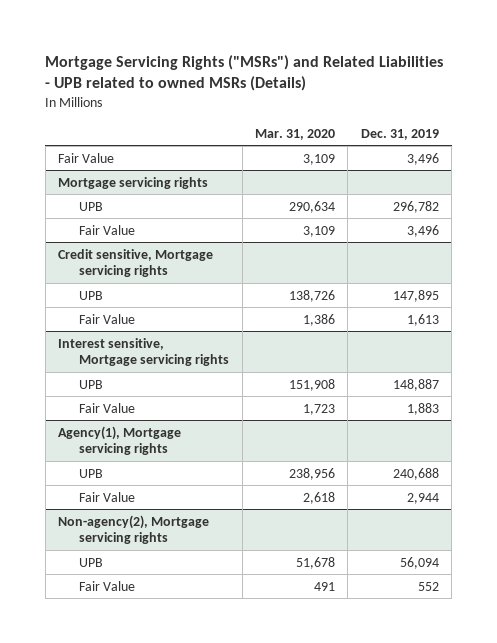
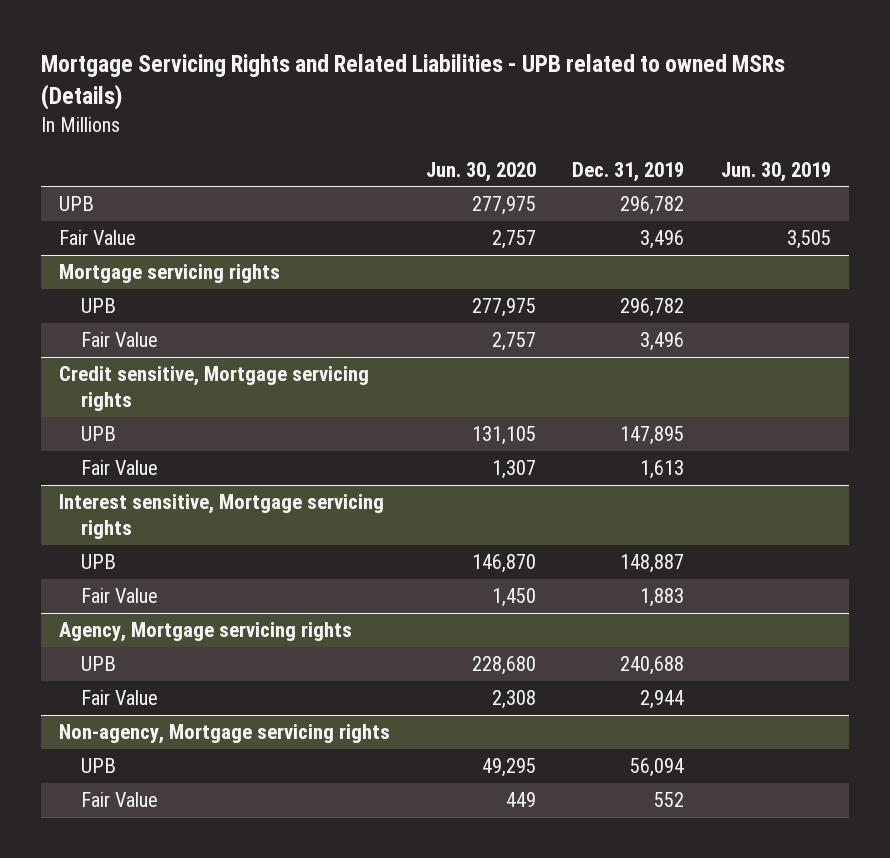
- Mortgage Servicing Rights ("MSRs") and Related Liabilities - UPB related to owned MSRs (Details)
+ Mortgage Servicing Rights and Related Liabilities - UPB related to owned MSRs (Details)
- | Mar. 31, 2020 | Dec. 31, 2019
+ | Jun. 30, 2020 | Dec. 31, 2019 | Jun. 30, 2019
+ UPB | 277,975 | 296,782 |
- Agency(1), Mortgage servicing rights
+ Agency, Mortgage servicing rights
- Non-agency(2), Mortgage servicing rights
+ Non-agency, Mortgage servicing rights

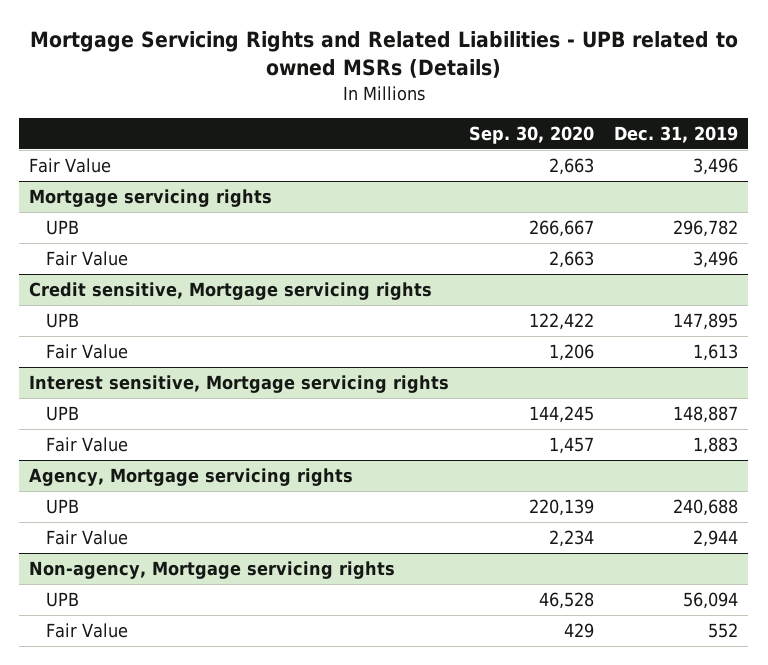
- | Jun. 30, 2020 | Dec. 31, 2019 | Jun. 30, 2019
+ | Sep. 30, 2020 | Dec. 31, 2019
- UPB | 277,975 | 296,782 |

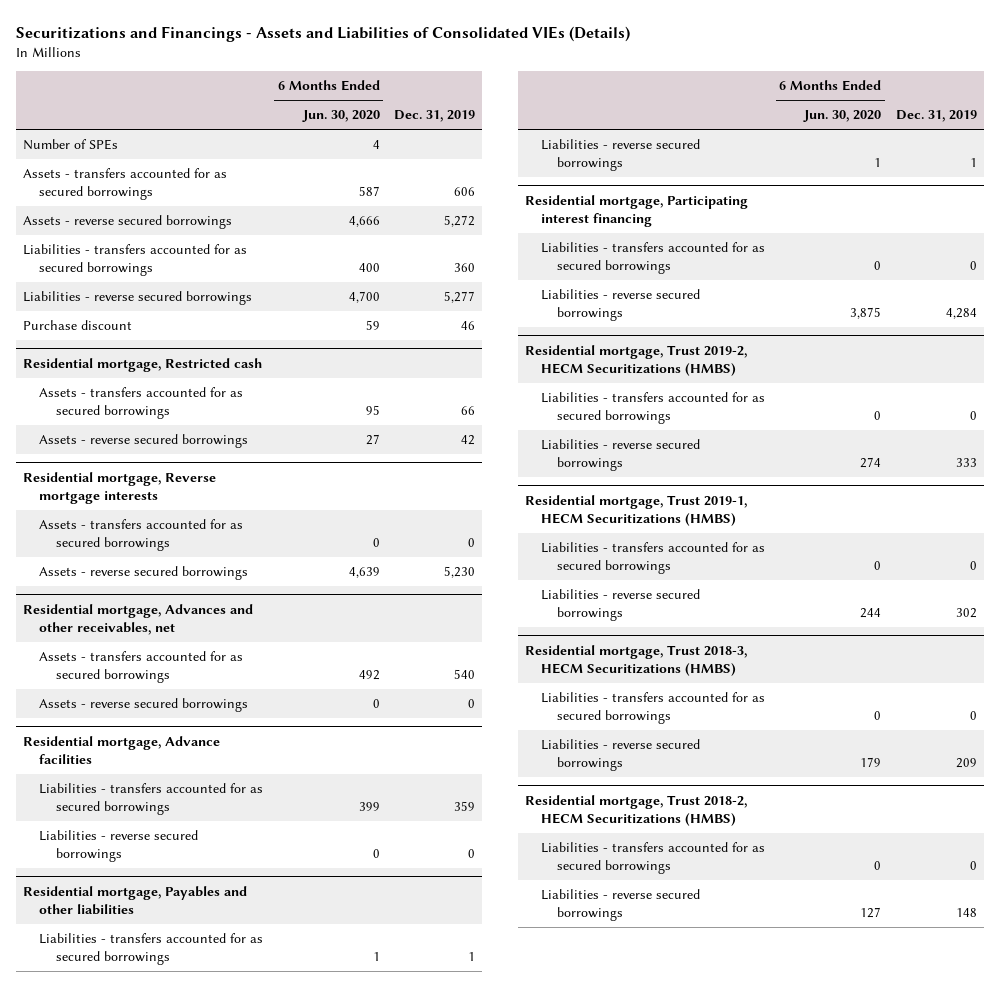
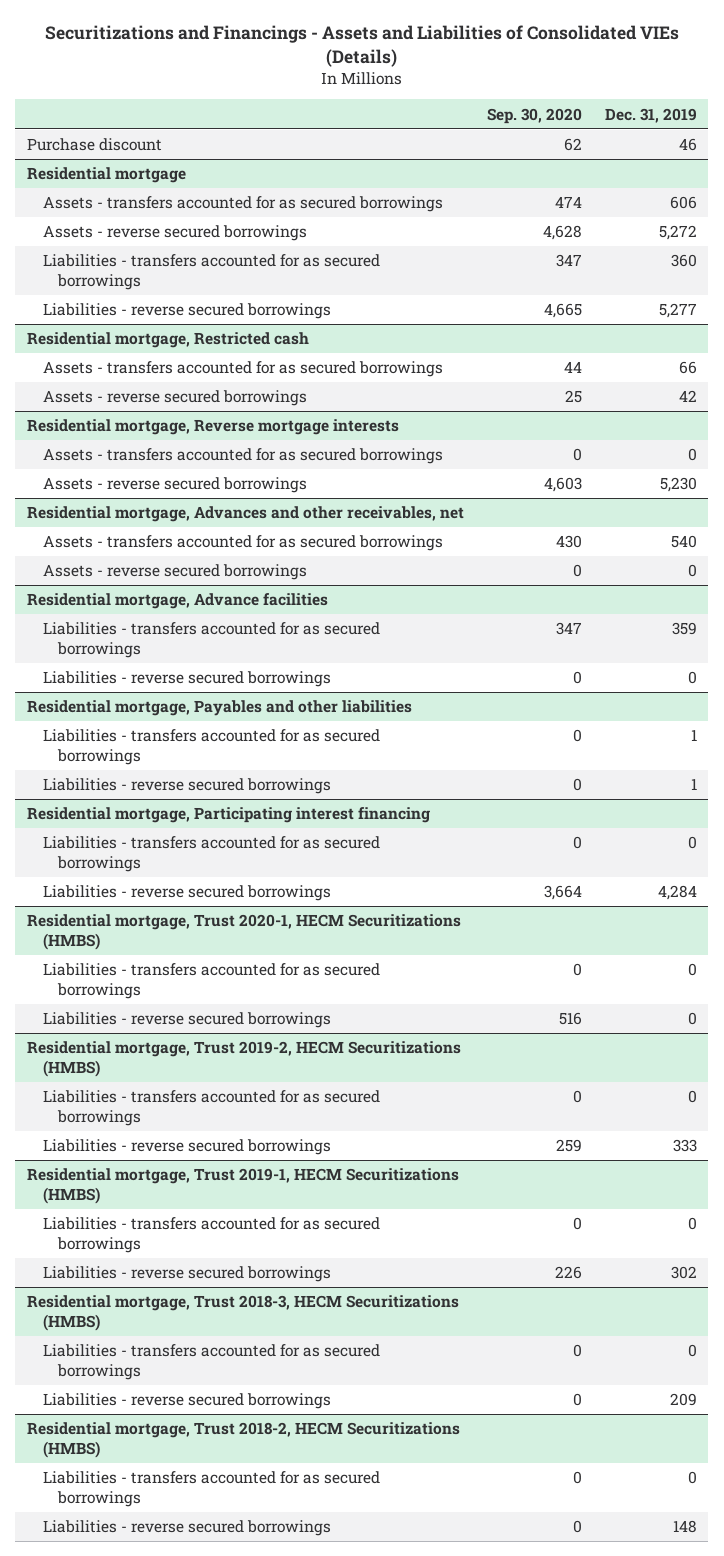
- | 6 Months Ended Jun. 30, 2020 | Dec. 31, 2019
+ | Sep. 30, 2020 | Dec. 31, 2019
- Number of SPEs | 4 |
moved up: Purchase discount | 62 | 46
+ Residential mortgage
+ Residential mortgage, Trust 2020-1, HECM Securitizations (HMBS)
+ Liabilities - transfers accounted for as secured borrowings | 0 | 0
+ Liabilities - reverse secured borrowings | 516 | 0

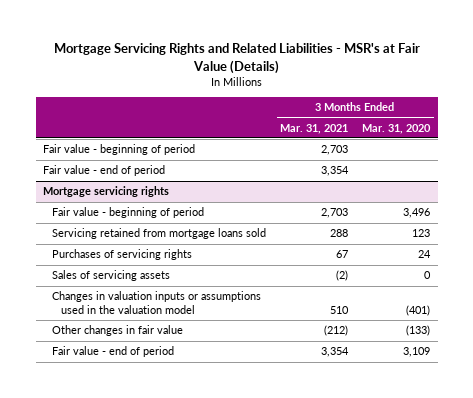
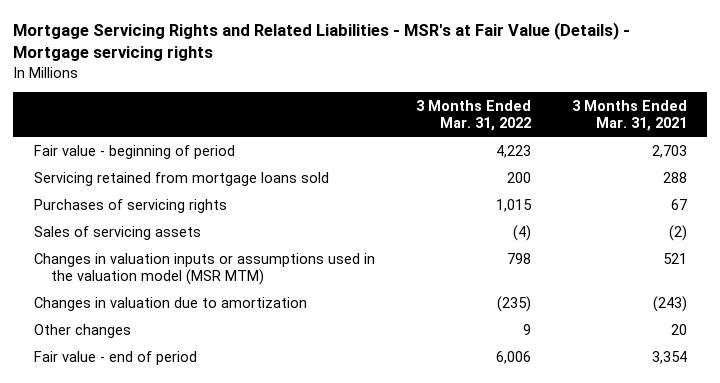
- Mortgage Servicing Rights and Related Liabilities - MSR's at Fair Value (Details)
+ Mortgage Servicing Rights and Related Liabilities - MSR's at Fair Value (Details) - Mortgage servicing rights
- | 3 Months Ended Mar. 31, 2021 | 3 Months Ended Mar. 31, 2020
+ | 3 Months Ended Mar. 31, 2022 | 3 Months Ended Mar. 31, 2021
- Fair value - end of period | 3,354 |
- Mortgage servicing rights
- Fair value - beginning of period | 2,703 | 3,496
- Changes in valuation inputs or assumptions used in the valuation model | 510 | (401)
- Other changes in fair value | (212) | (133)
+ Changes in valuation inputs or assumptions used in the valuation model (MSR MTM) | 798 | 521
+ Changes in valuation due to amortization | (235) | (243)
+ Other changes | 9 | 20

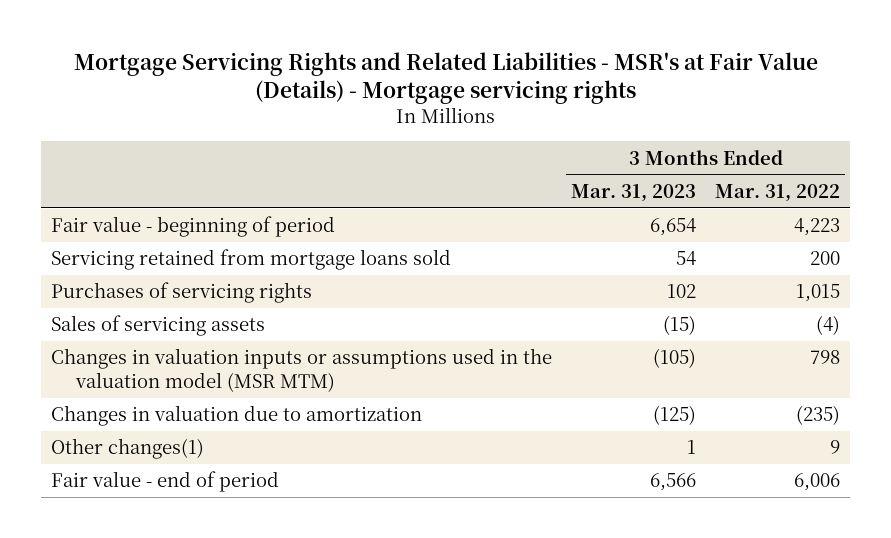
- | 3 Months Ended Mar. 31, 2022 | 3 Months Ended Mar. 31, 2021
+ | 3 Months Ended Mar. 31, 2023 | 3 Months Ended Mar. 31, 2022
- Other changes | 9 | 20
+ Other changes(1) | 1 | 9

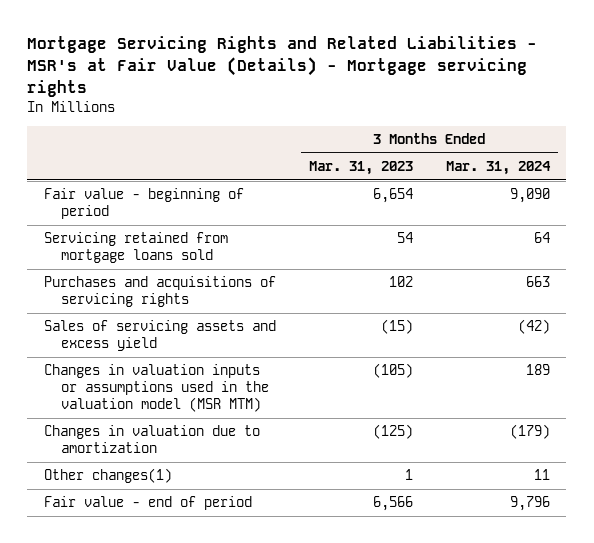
- | 3 Months Ended Mar. 31, 2023 | 3 Months Ended Mar. 31, 2022
+ | 3 Months Ended Mar. 31, 2023 | 3 Months Ended Mar. 31, 2024
- Purchases of servicing rights | 102 | 1,015
- Sales of servicing assets | (15) | (4)
+ Purchases and acquisitions of servicing rights | 102 | 663
+ Sales of servicing assets and excess yield | (15) | (42)

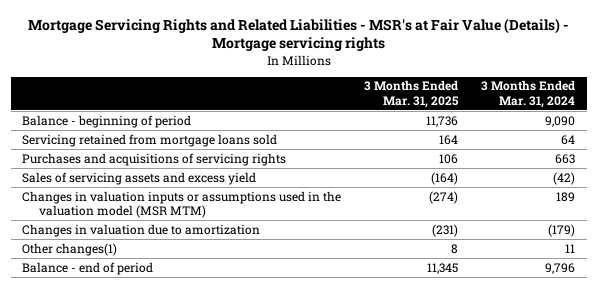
- | 3 Months Ended Mar. 31, 2023 | 3 Months Ended Mar. 31, 2024
+ | 3 Months Ended Mar. 31, 2025 | 3 Months Ended Mar. 31, 2024
- Fair value - beginning of period | 6,654 | 9,090
+ Balance - beginning of period | 11,736 | 9,090
- Fair value - end of period | 6,566 | 9,796
+ Balance - end of period | 11,345 | 9,796

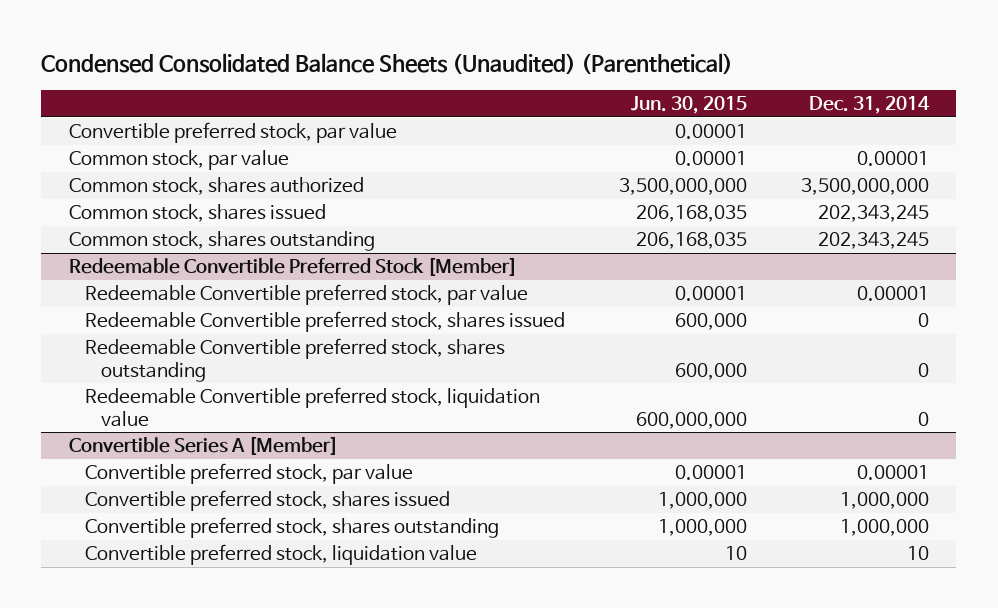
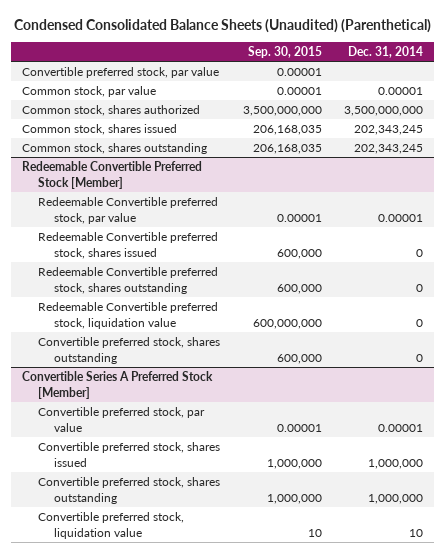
- | Jun. 30, 2015 | Dec. 31, 2014
+ | Sep. 30, 2015 | Dec. 31, 2014
- Convertible Series A [Member]
@ Redeemable Convertible Preferred Stock [Member]
+ Convertible preferred stock, shares outstanding | 600,000 | 0
+ Convertible Series A Preferred Stock [Member]

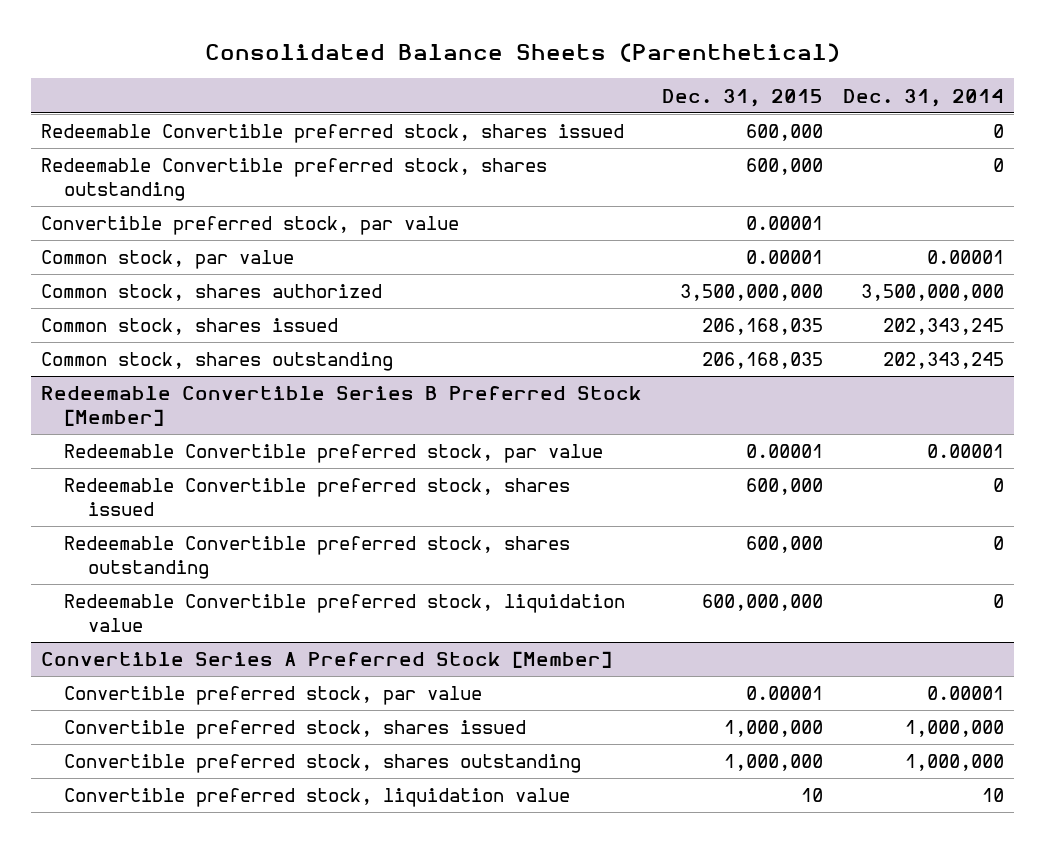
- Condensed Consolidated Balance Sheets (Unaudited) (Parenthetical)
+ Consolidated Balance Sheets (Parenthetical)
- | Sep. 30, 2015 | Dec. 31, 2014
+ | Dec. 31, 2015 | Dec. 31, 2014
+ Redeemable Convertible preferred stock, shares issued | 600,000 | 0
+ Redeemable Convertible preferred stock, shares outstanding | 600,000 | 0
- Redeemable Convertible Preferred Stock [Member]
+ Redeemable Convertible Series B Preferred Stock [Member]
- Convertible preferred stock, shares outstanding | 600,000 | 0

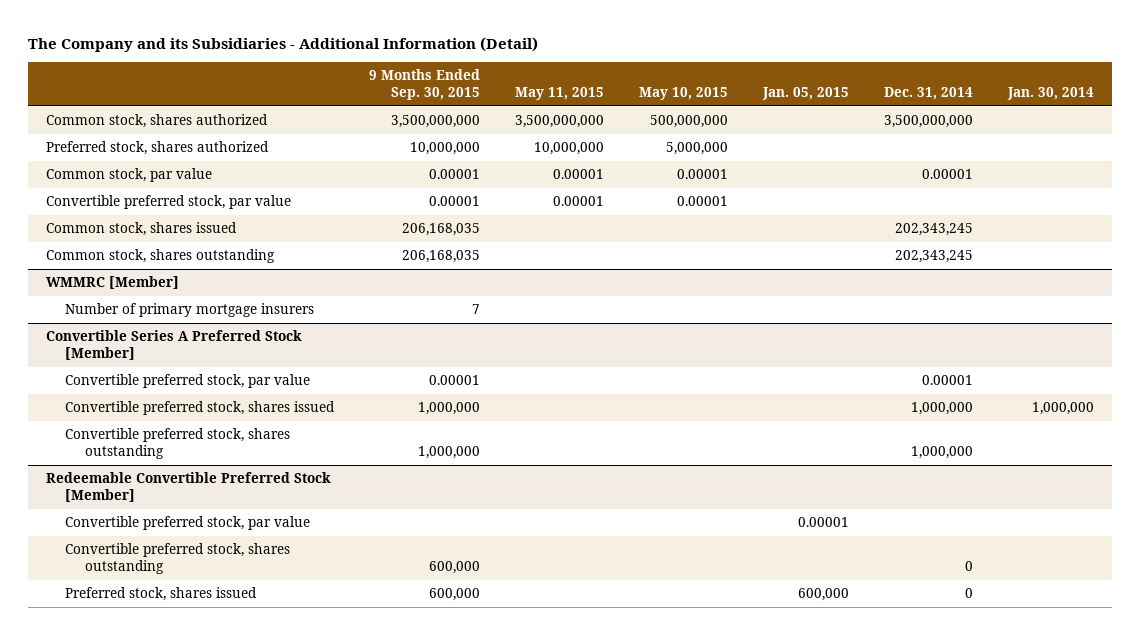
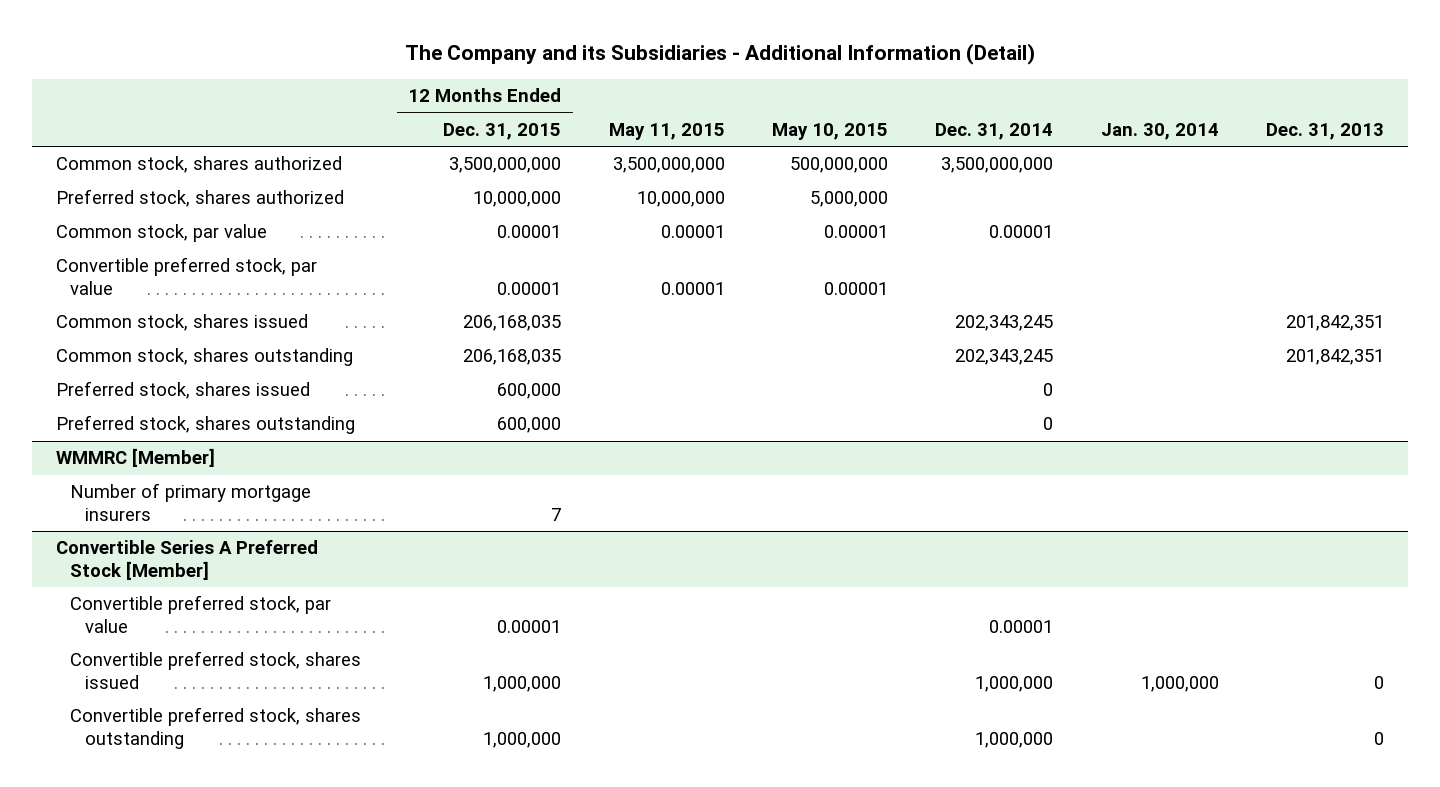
- | 9 Months Ended Sep. 30, 2015 | May 11, 2015 | May 10, 2015 | Jan. 05, 2015 | Dec. 31, 2014 | Jan. 30, 2014
+ | 12 Months Ended Dec. 31, 2015 | May 11, 2015 | May 10, 2015 | Dec. 31, 2014 | Jan. 30, 2014 | Dec. 31, 2013
+ Preferred stock, shares issued | 600,000 | | | 0 | |
+ Preferred stock, shares outstanding | 600,000 | | | 0 | |
- Redeemable Convertible Preferred Stock [Member]
- Convertible preferred stock, par value | | | | 0.00001 | |
- Convertible preferred stock, shares outstanding | 600,000 | | | | 0 |
- Preferred stock, shares issued | 600,000 | | | 600,000 | 0 |

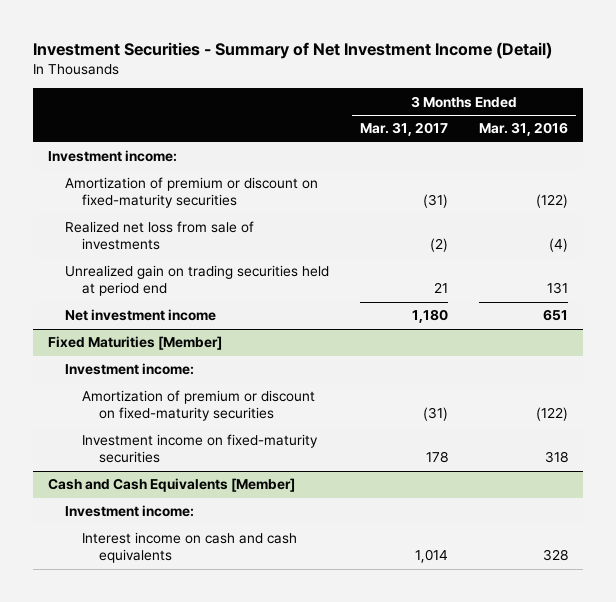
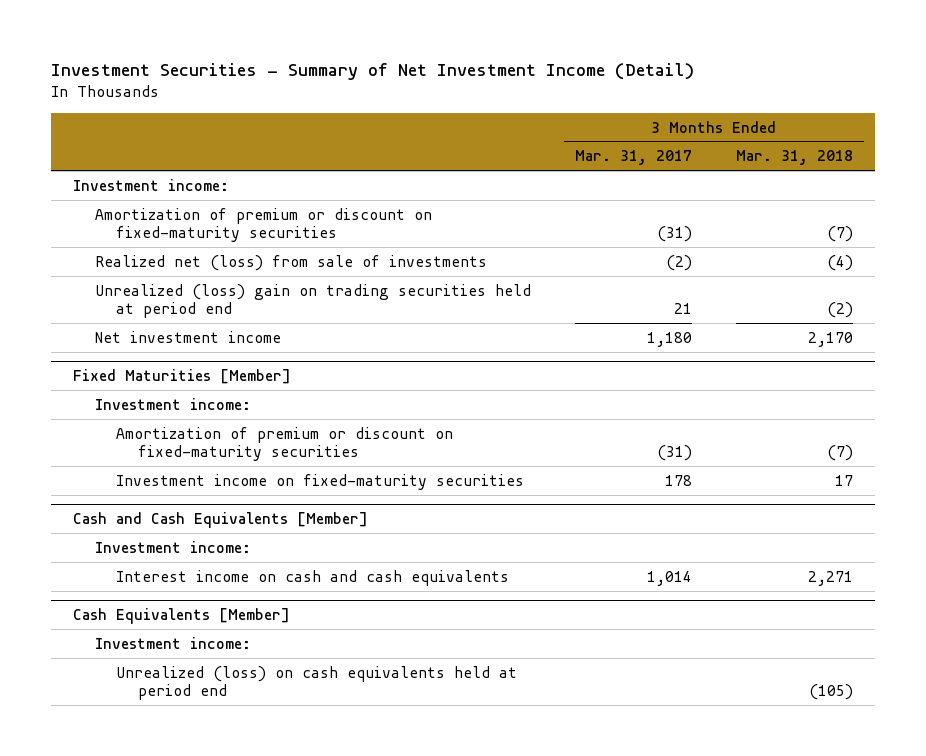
- | 3 Months Ended Mar. 31, 2017 | 3 Months Ended Mar. 31, 2016
+ | 3 Months Ended Mar. 31, 2017 | 3 Months Ended Mar. 31, 2018
- Realized net loss from sale of investments | (2) | (4)
- Unrealized gain on trading securities held at period end | 21 | 131
+ Realized net (loss) from sale of investments | (2) | (4)
+ Unrealized (loss) gain on trading securities held at period end | 21 | (2)
+ Cash Equivalents [Member]
+ Investment income:
+ Unrealized (loss) on cash equivalents held at period end | | (105)

